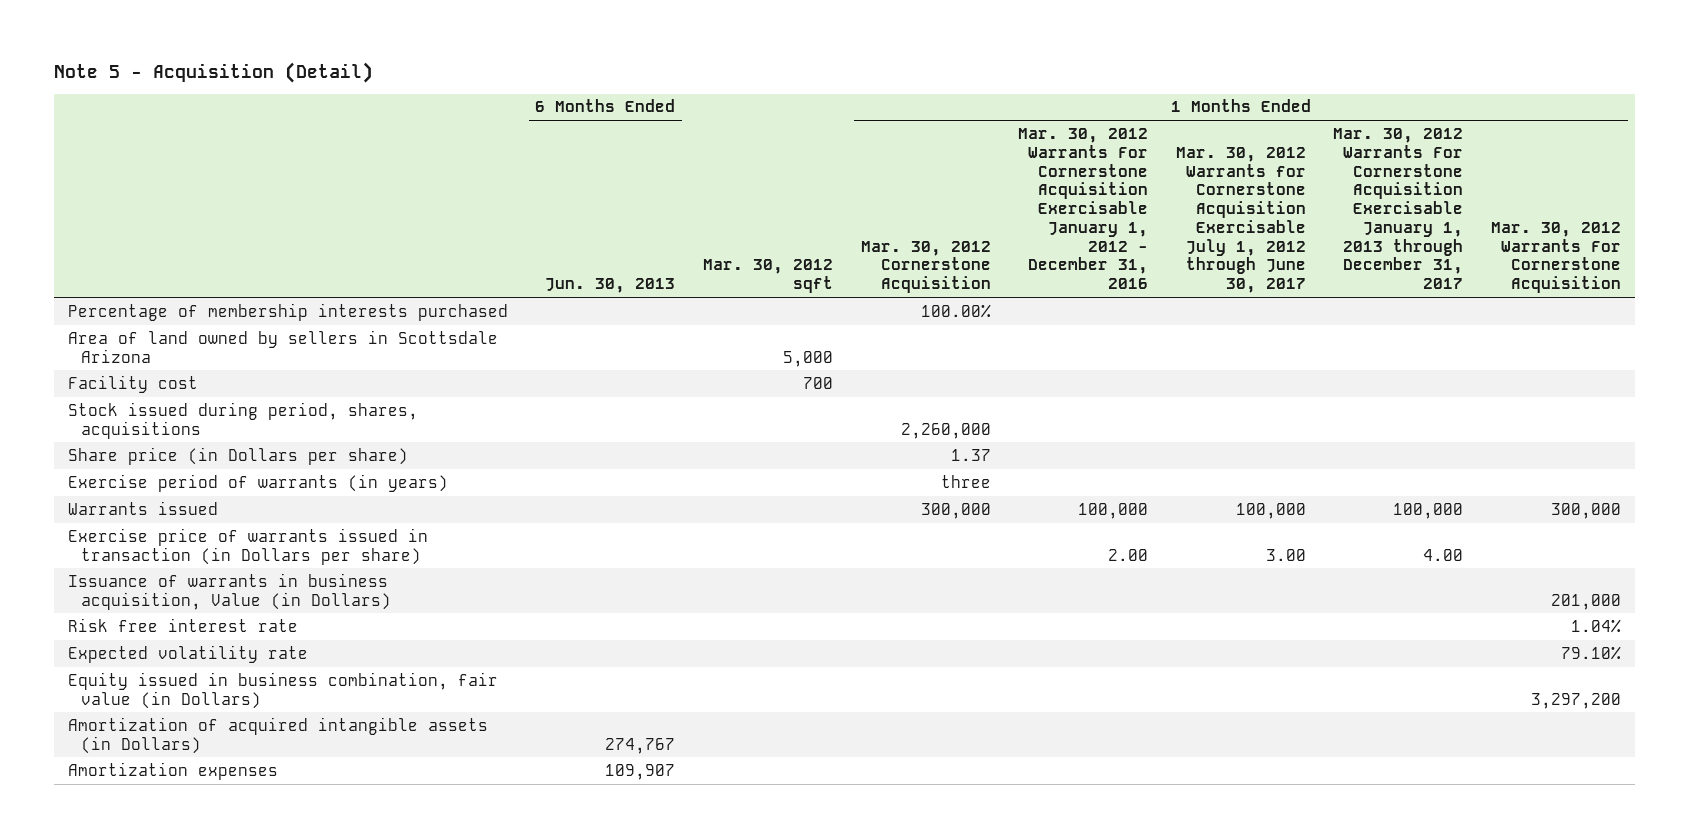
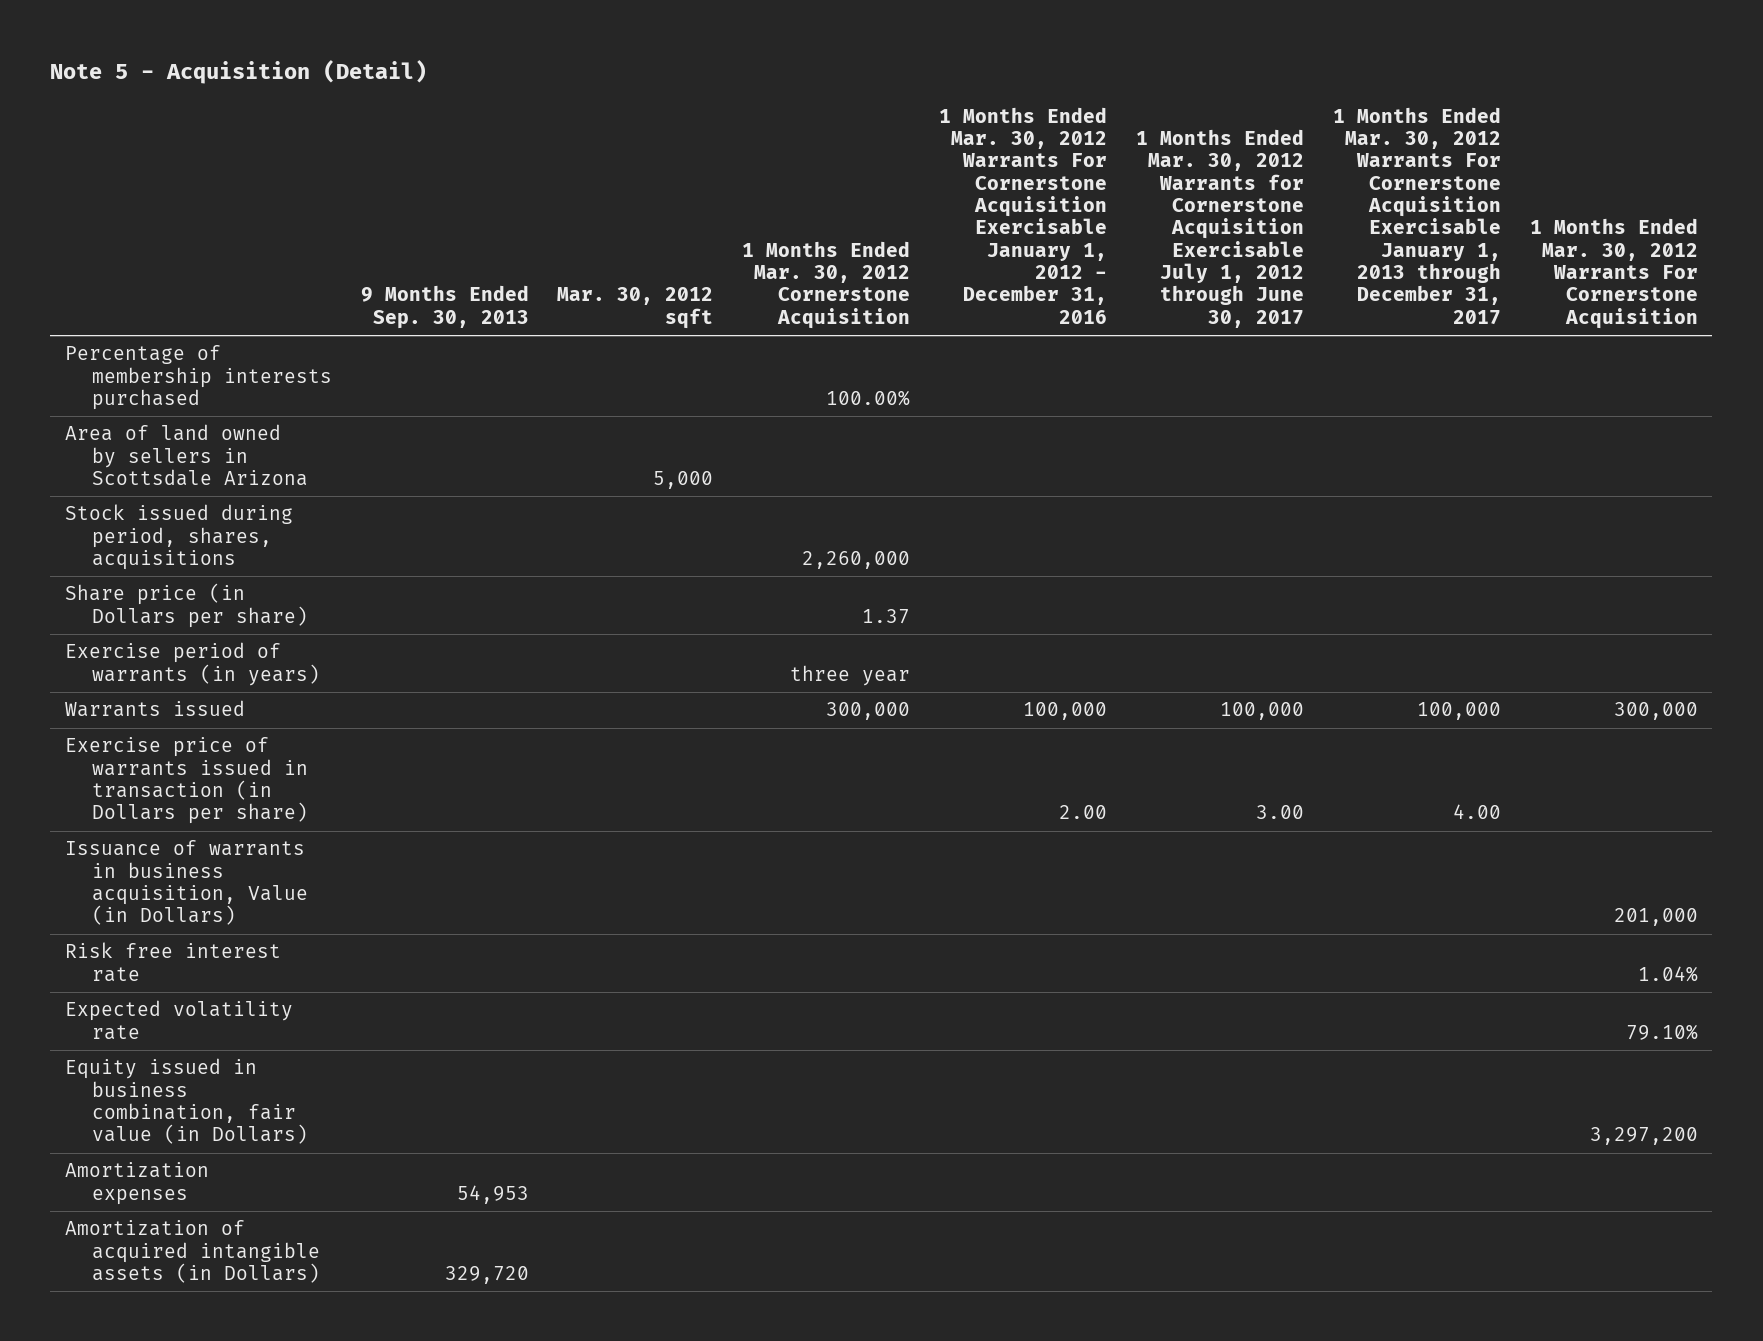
- | 6 Months Ended Jun. 30, 2013 | Mar. 30, 2012 sqft | 1 Months Ended Mar. 30, 2012 Cornerstone Acquisition | 1 Months Ended Mar. 30, 2012 Warrants For Cornerstone Acquisition Exercisable January 1, 2012 - December 31, 2016 | 1 Months Ended Mar. 30, 2012 Warrants for Cornerstone Acquisition Exercisable July 1, 2012 through June 30, 2017 | 1 Months Ended Mar. 30, 2012 Warrants For Cornerstone Acquisition Exercisable January 1, 2013 through December 31, 2017 | 1 Months Ended Mar. 30, 2012 Warrants For Cornerstone Acquisition
+ | 9 Months Ended Sep. 30, 2013 | Mar. 30, 2012 sqft | 1 Months Ended Mar. 30, 2012 Cornerstone Acquisition | 1 Months Ended Mar. 30, 2012 Warrants For Cornerstone Acquisition Exercisable January 1, 2012 - December 31, 2016 | 1 Months Ended Mar. 30, 2012 Warrants for Cornerstone Acquisition Exercisable July 1, 2012 through June 30, 2017 | 1 Months Ended Mar. 30, 2012 Warrants For Cornerstone Acquisition Exercisable January 1, 2013 through December 31, 2017 | 1 Months Ended Mar. 30, 2012 Warrants For Cornerstone Acquisition
- Facility cost | | 700 | | | | |
- Exercise period of warrants (in years) | | | three | | | |
+ Exercise period of warrants (in years) | | | three year | | | |
moved down: Amortization of acquired intangible assets (in Dollars) | 329,720 | | | | | |

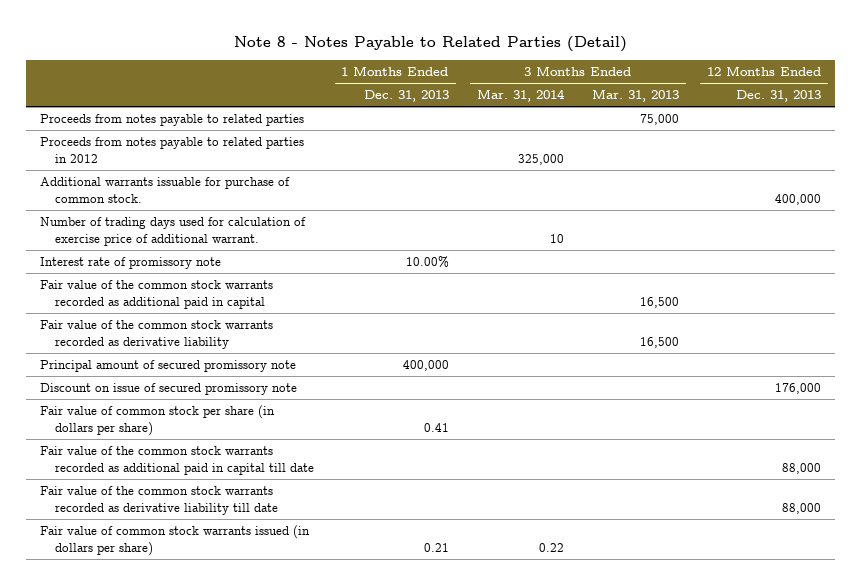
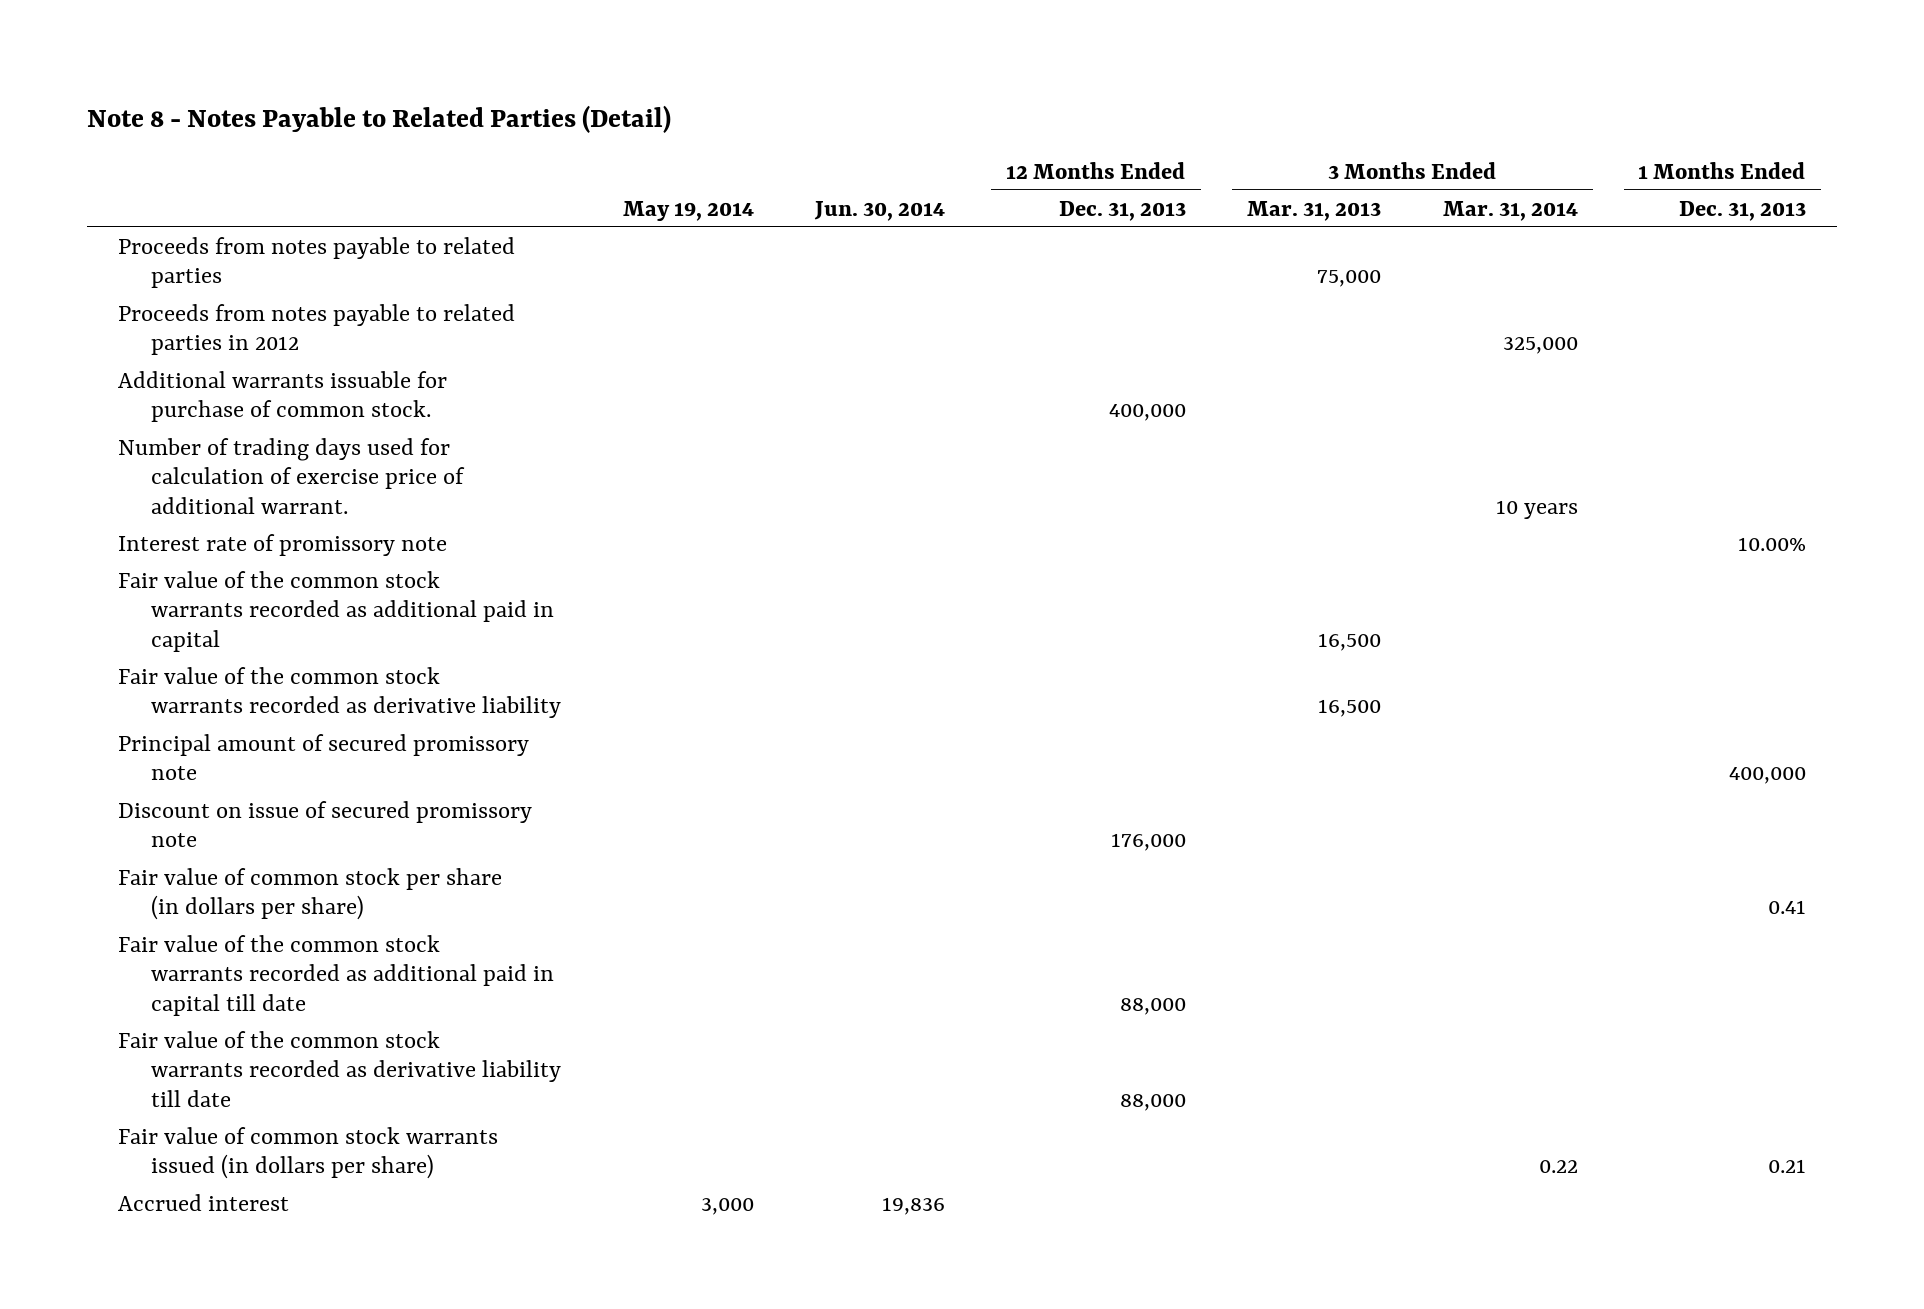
- | 1 Months Ended Dec. 31, 2013 | 3 Months Ended Mar. 31, 2014 | 3 Months Ended Mar. 31, 2013 | 12 Months Ended Dec. 31, 2013
+ | May 19, 2014 | Jun. 30, 2014 | 12 Months Ended Dec. 31, 2013 | 3 Months Ended Mar. 31, 2013 | 3 Months Ended Mar. 31, 2014 | 1 Months Ended Dec. 31, 2013
- Number of trading days used for calculation of exercise price of additional warrant. | | 10 | |
+ Number of trading days used for calculation of exercise price of additional warrant. | | | | | 10 years |
+ Accrued interest | 3,000 | 19,836 | | | |

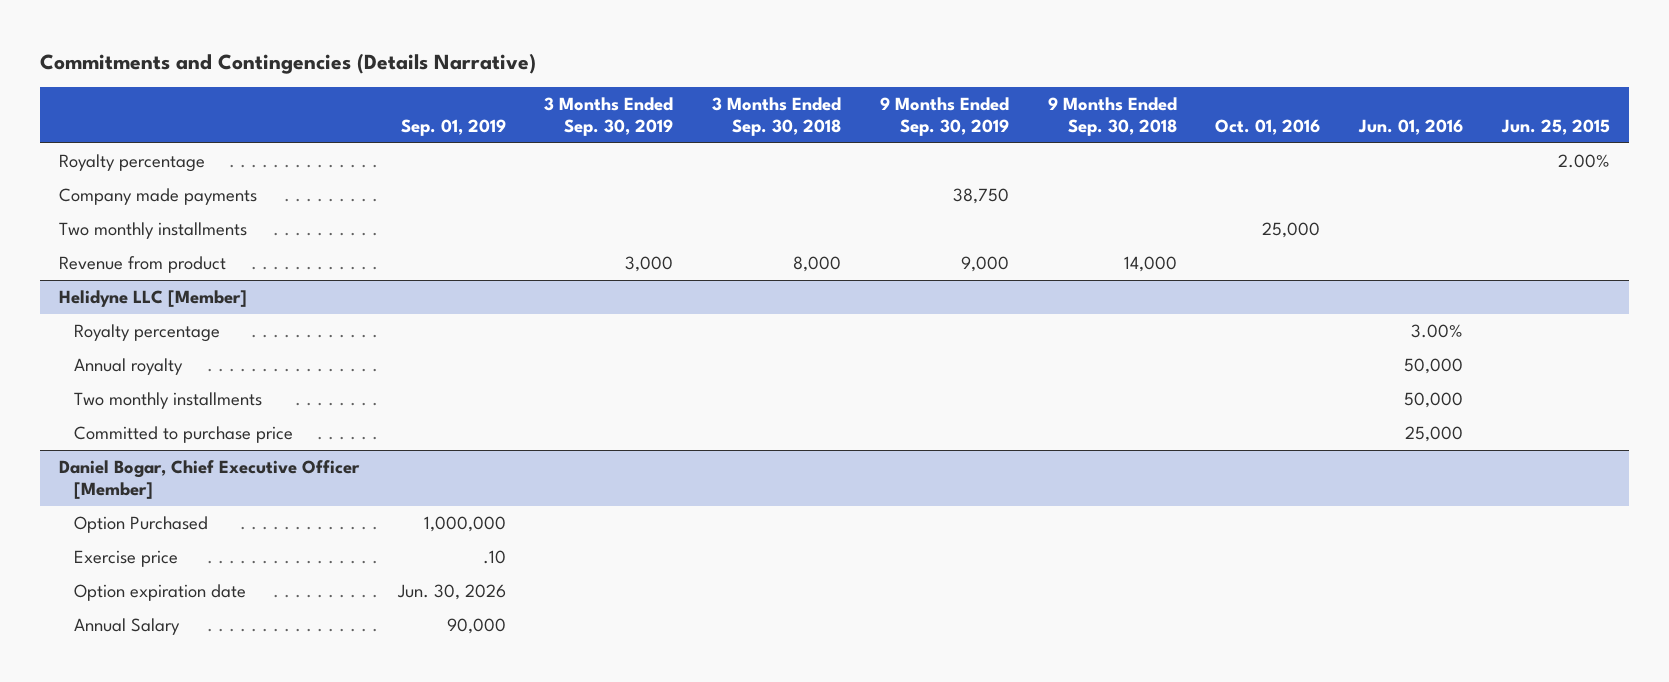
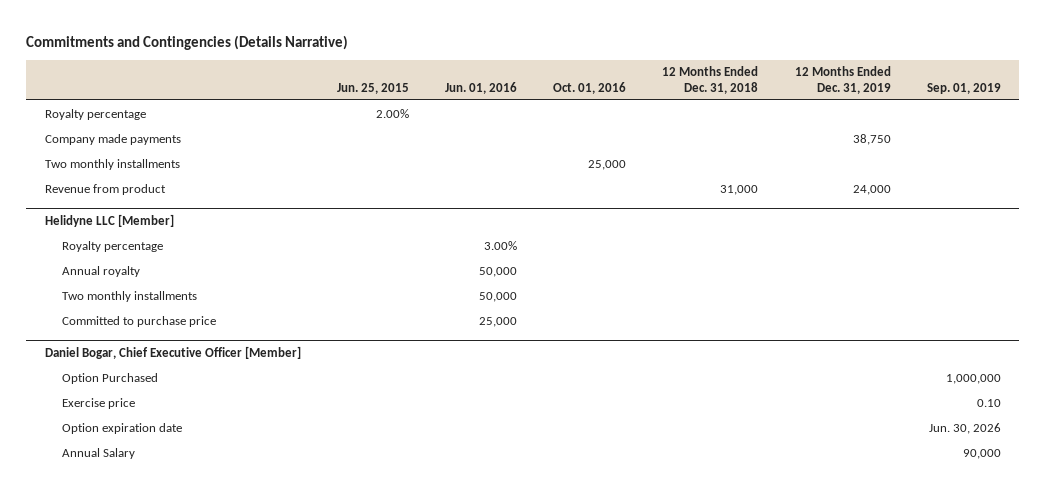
- | Sep. 01, 2019 | 3 Months Ended Sep. 30, 2019 | 3 Months Ended Sep. 30, 2018 | 9 Months Ended Sep. 30, 2019 | 9 Months Ended Sep. 30, 2018 | Oct. 01, 2016 | Jun. 01, 2016 | Jun. 25, 2015
+ | Jun. 25, 2015 | Jun. 01, 2016 | Oct. 01, 2016 | 12 Months Ended Dec. 31, 2018 | 12 Months Ended Dec. 31, 2019 | Sep. 01, 2019
@ Daniel Bogar, Chief Executive Officer [Member]
- Exercise price | .10 | | | | | | |
+ Exercise price | | | | | | 0.10

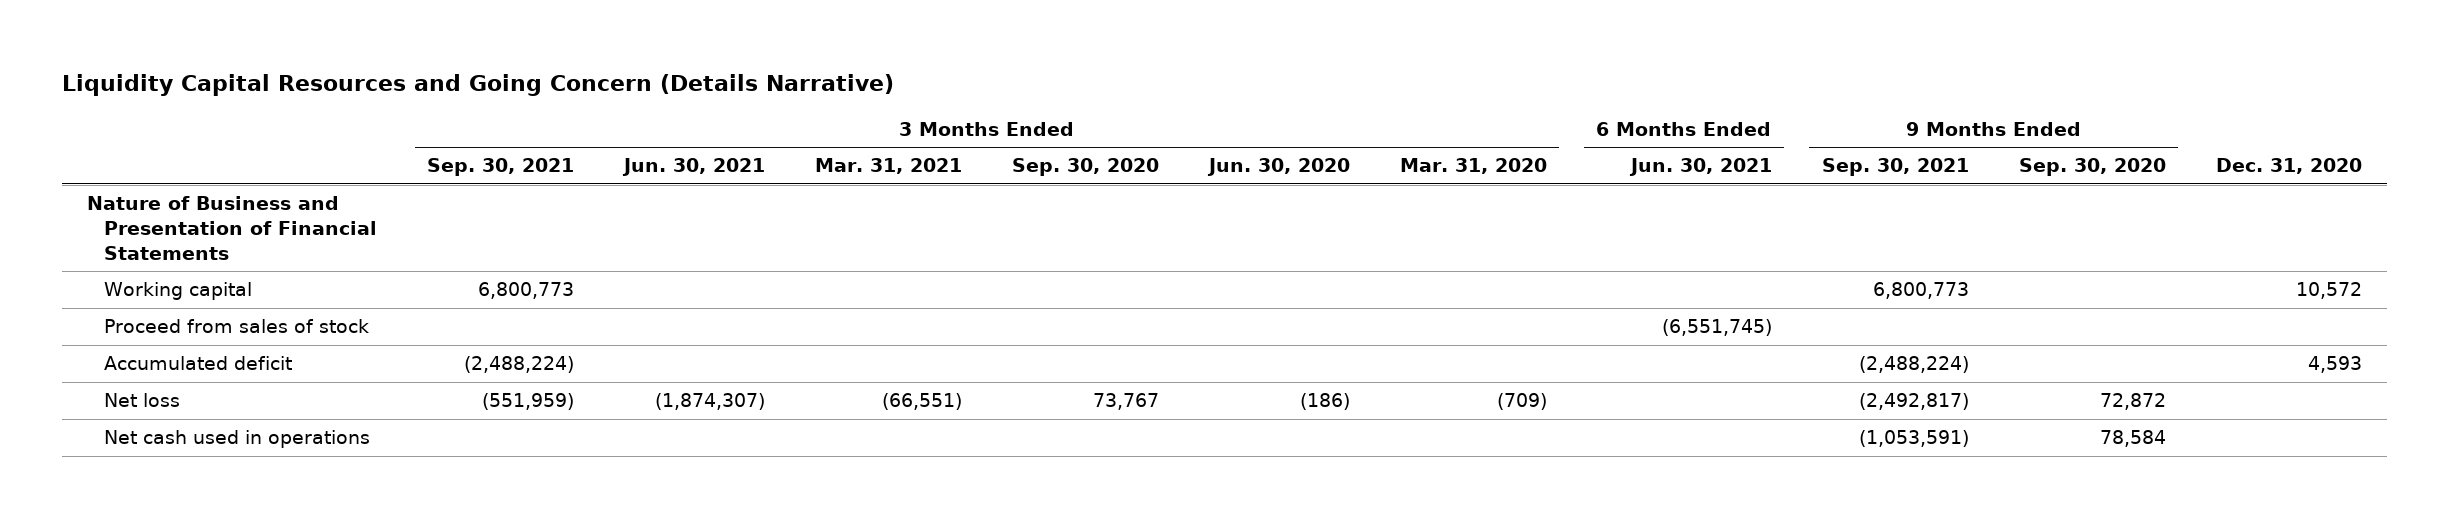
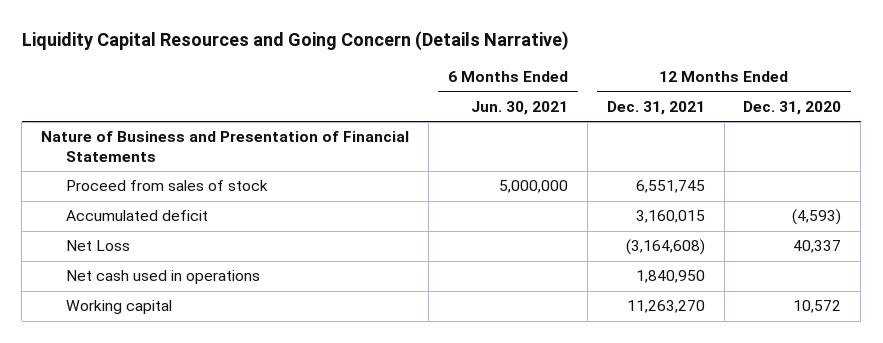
- | 3 Months Ended Sep. 30, 2021 | 3 Months Ended Jun. 30, 2021 | 3 Months Ended Mar. 31, 2021 | 3 Months Ended Sep. 30, 2020 | 3 Months Ended Jun. 30, 2020 | 3 Months Ended Mar. 31, 2020 | 6 Months Ended Jun. 30, 2021 | 9 Months Ended Sep. 30, 2021 | 9 Months Ended Sep. 30, 2020 | Dec. 31, 2020
+ | 6 Months Ended Jun. 30, 2021 | 12 Months Ended Dec. 31, 2021 | 12 Months Ended Dec. 31, 2020
- Proceed from sales of stock | | | | | | | (6,551,745) | | |
+ Proceed from sales of stock | 5,000,000 | 6,551,745 |
- Net loss | (551,959) | (1,874,307) | (66,551) | 73,767 | (186) | (709) | | (2,492,817) | 72,872 |
+ Net Loss | | (3,164,608) | 40,337
moved down: Working capital | | 11,263,270 | 10,572

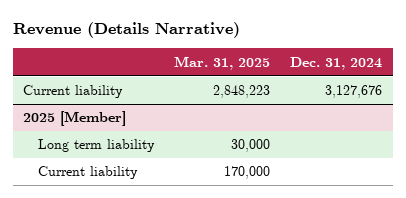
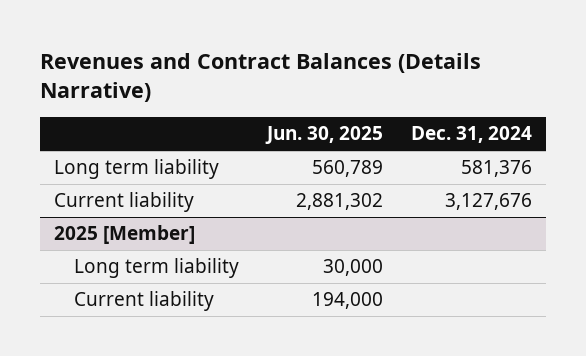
- Revenue (Details Narrative)
+ Revenues and Contract Balances (Details Narrative)
- | Mar. 31, 2025 | Dec. 31, 2024
+ | Jun. 30, 2025 | Dec. 31, 2024
+ Long term liability | 560,789 | 581,376

